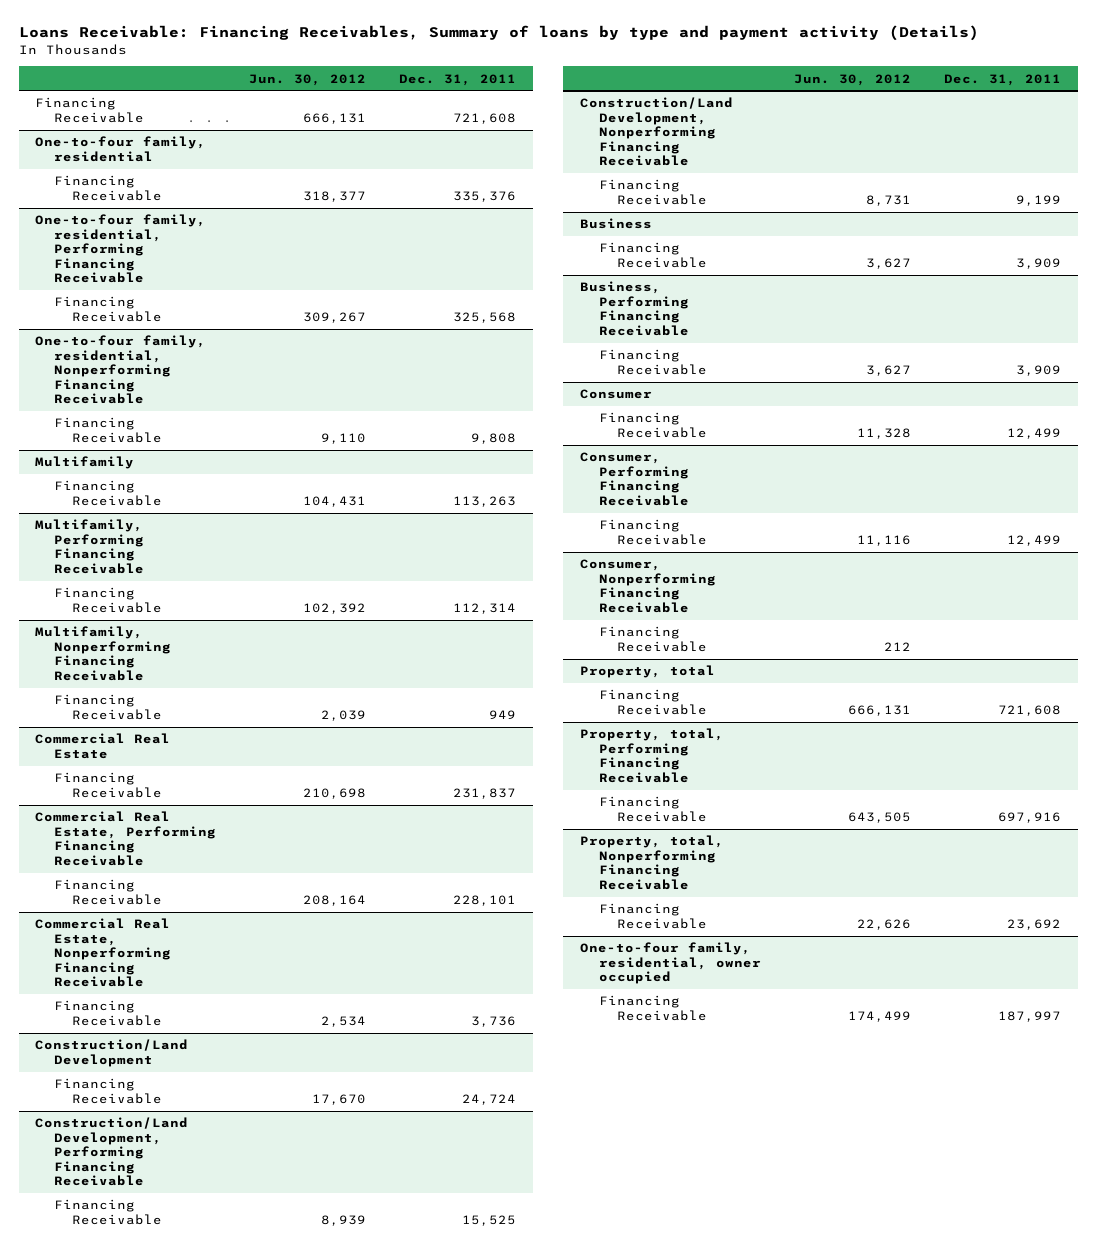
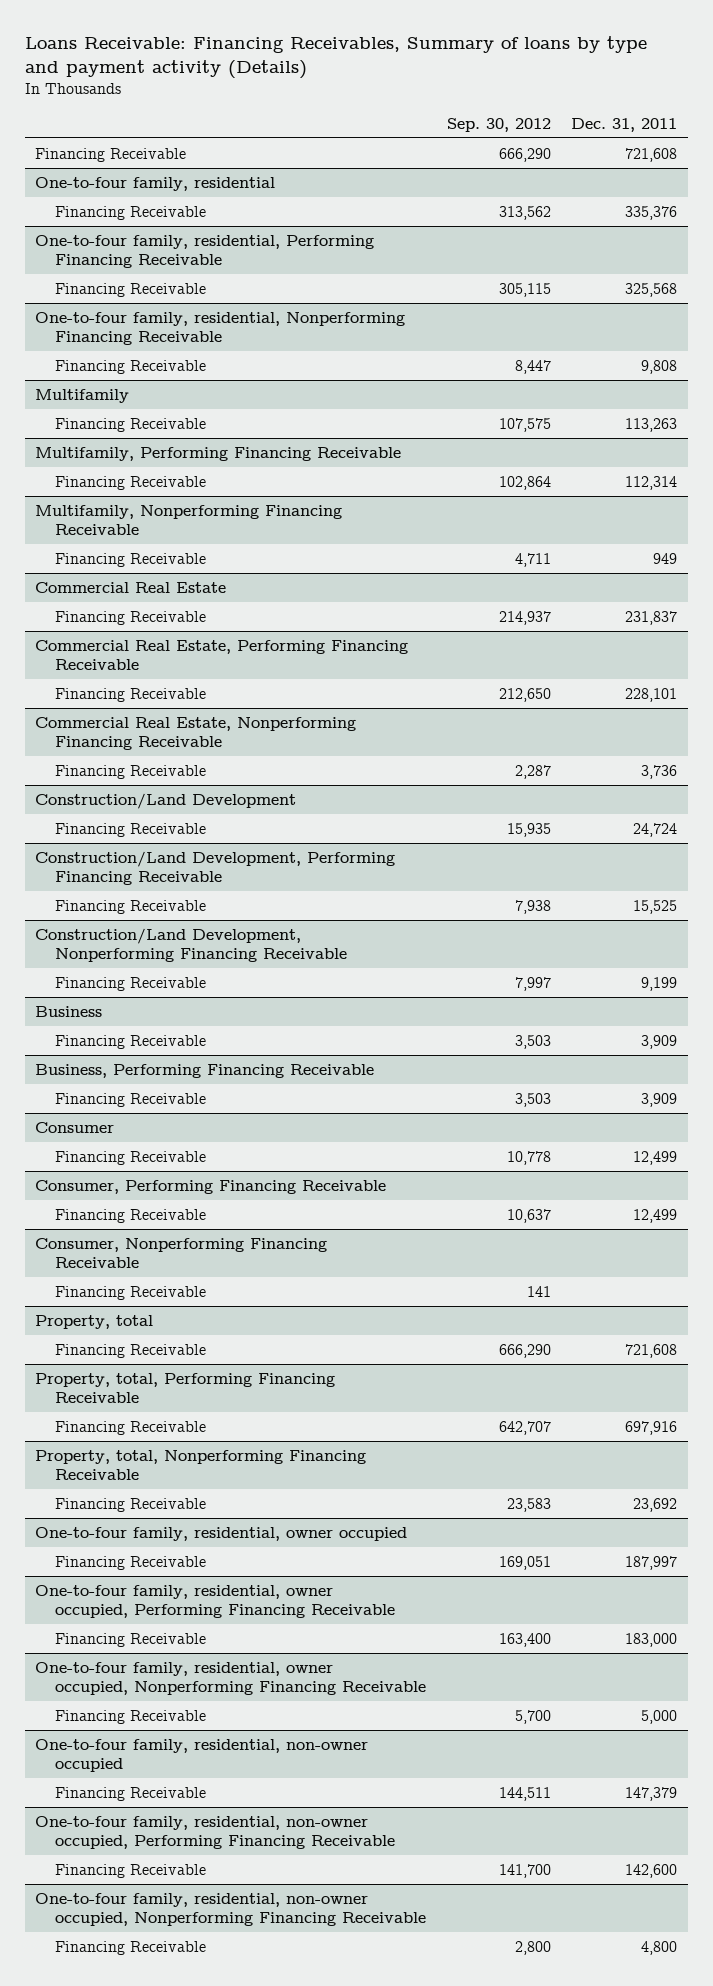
- | Jun. 30, 2012 | Dec. 31, 2011
+ | Sep. 30, 2012 | Dec. 31, 2011
+ One-to-four family, residential, owner occupied, Performing Financing Receivable
+ Financing Receivable | 163,400 | 183,000
+ One-to-four family, residential, owner occupied, Nonperforming Financing Receivable
+ Financing Receivable | 5,700 | 5,000
+ One-to-four family, residential, non-owner occupied
+ Financing Receivable | 144,511 | 147,379
+ One-to-four family, residential, non-owner occupied, Performing Financing Receivable
+ Financing Receivable | 141,700 | 142,600
+ One-to-four family, residential, non-owner occupied, Nonperforming Financing Receivable
+ Financing Receivable | 2,800 | 4,800

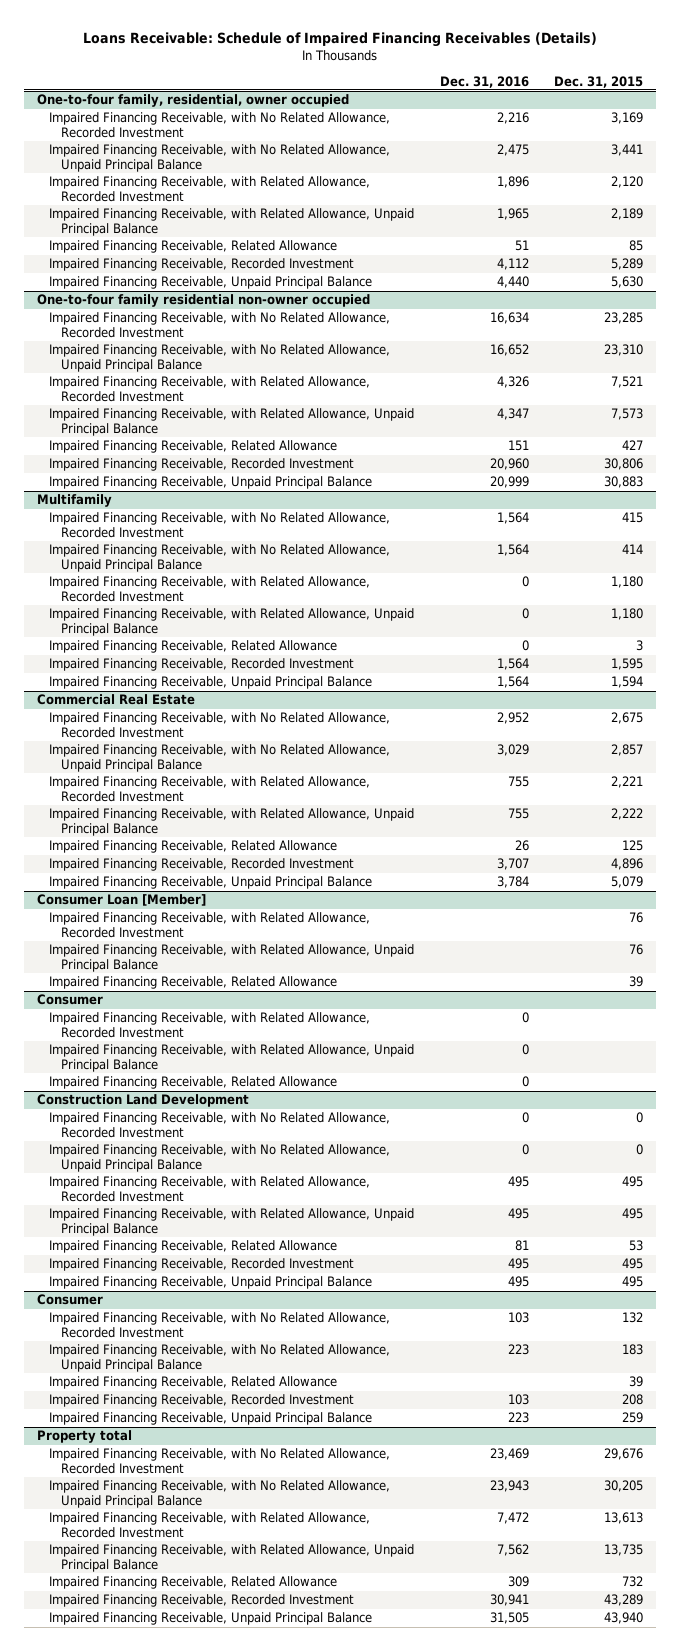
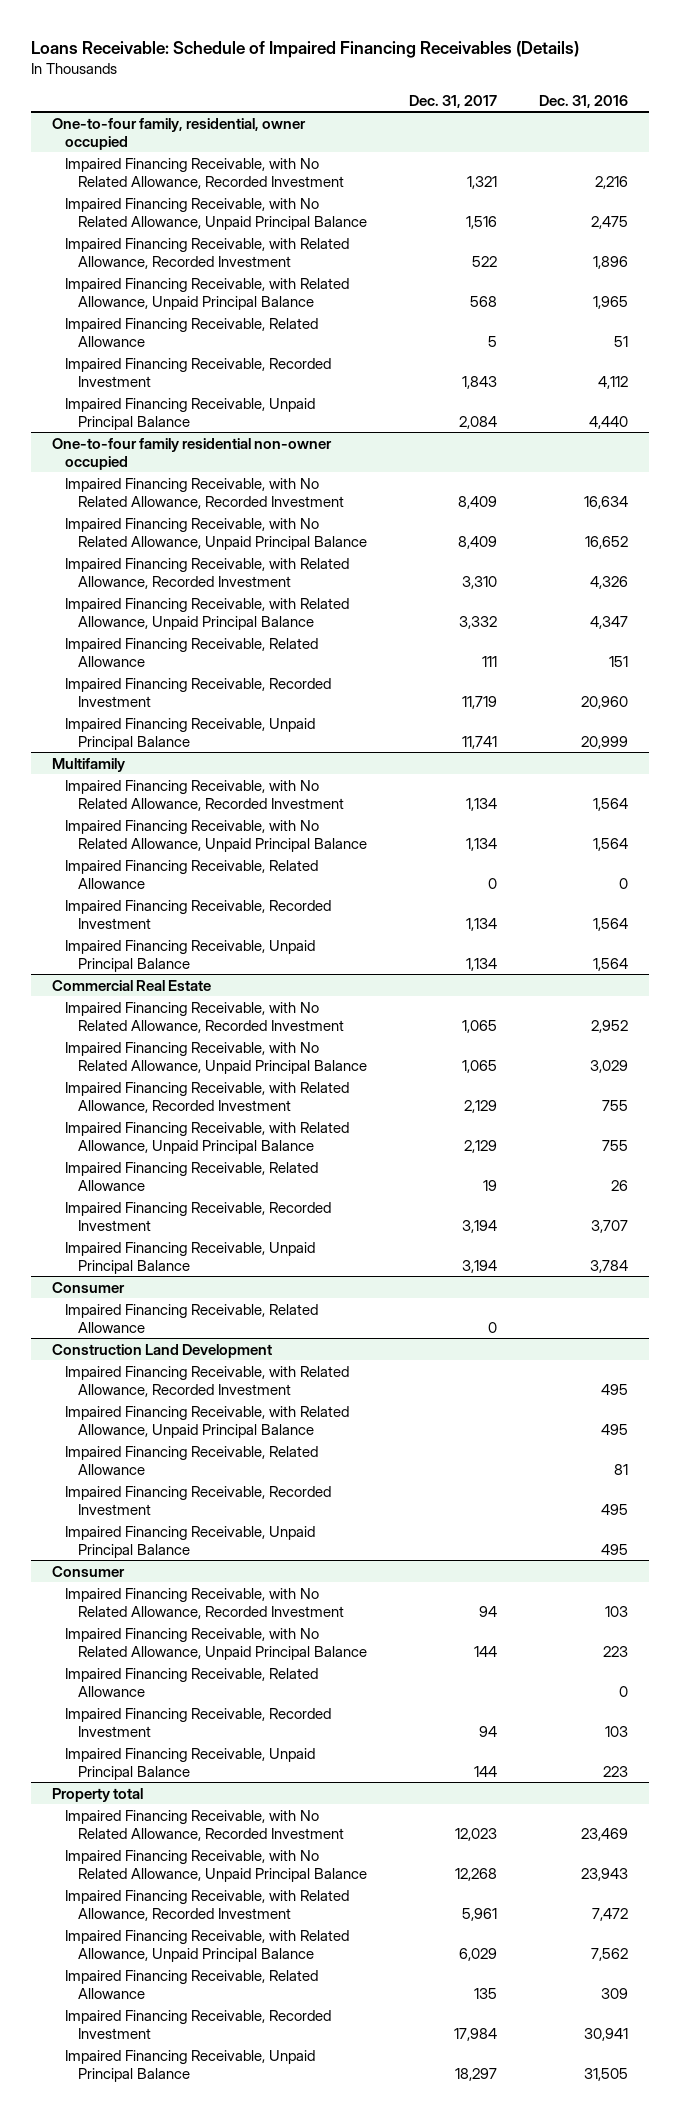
- | Dec. 31, 2016 | Dec. 31, 2015
+ | Dec. 31, 2017 | Dec. 31, 2016
@ Multifamily
- Impaired Financing Receivable, with Related Allowance, Recorded Investment | 0 | 1,180
- Impaired Financing Receivable, with Related Allowance, Unpaid Principal Balance | 0 | 1,180
- Consumer Loan [Member]
- Impaired Financing Receivable, with Related Allowance, Recorded Investment | | 76
- Impaired Financing Receivable, with Related Allowance, Unpaid Principal Balance | | 76
- Impaired Financing Receivable, Related Allowance | | 39
@ Consumer
- Impaired Financing Receivable, with Related Allowance, Recorded Investment | 0 |
- Impaired Financing Receivable, with Related Allowance, Unpaid Principal Balance | 0 |
moved up: Impaired Financing Receivable, Related Allowance | 0 |
@ Construction Land Development
- Impaired Financing Receivable, with No Related Allowance, Recorded Investment | 0 | 0
- Impaired Financing Receivable, with No Related Allowance, Unpaid Principal Balance | 0 | 0
@ Consumer
moved down: Impaired Financing Receivable, Related Allowance | | 0

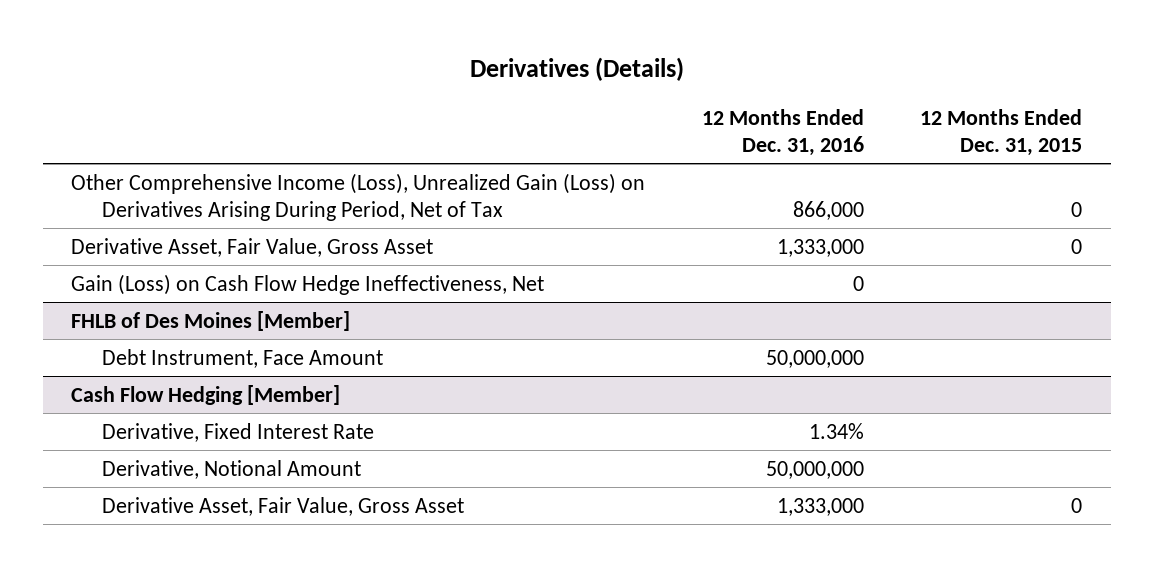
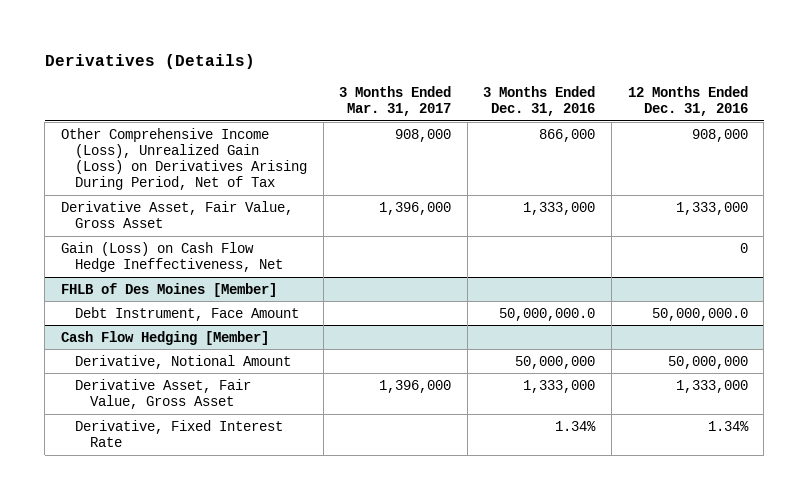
- | 12 Months Ended Dec. 31, 2016 | 12 Months Ended Dec. 31, 2015
+ | 3 Months Ended Mar. 31, 2017 | 3 Months Ended Dec. 31, 2016 | 12 Months Ended Dec. 31, 2016
- Other Comprehensive Income (Loss), Unrealized Gain (Loss) on Derivatives Arising During Period, Net of Tax | 866,000 | 0
+ Other Comprehensive Income (Loss), Unrealized Gain (Loss) on Derivatives Arising During Period, Net of Tax | 908,000 | 866,000 | 908,000
@ FHLB of Des Moines [Member]
- Debt Instrument, Face Amount | 50,000,000 |
+ Debt Instrument, Face Amount | | 50,000,000.0 | 50,000,000.0
@ Cash Flow Hedging [Member]
moved down: Derivative, Fixed Interest Rate | | 1.34% | 1.34%

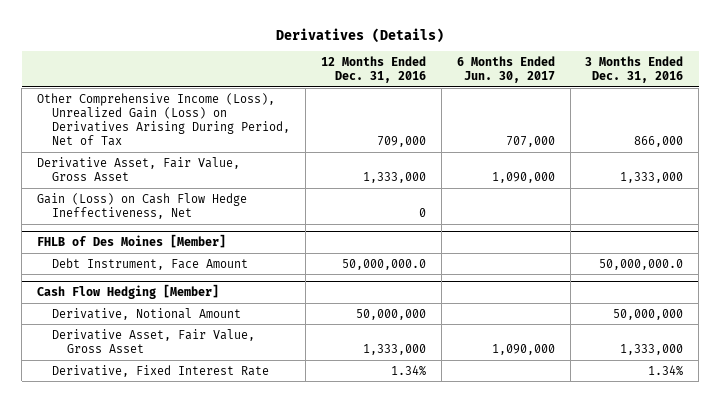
- | 3 Months Ended Mar. 31, 2017 | 3 Months Ended Dec. 31, 2016 | 12 Months Ended Dec. 31, 2016
+ | 12 Months Ended Dec. 31, 2016 | 6 Months Ended Jun. 30, 2017 | 3 Months Ended Dec. 31, 2016
- Other Comprehensive Income (Loss), Unrealized Gain (Loss) on Derivatives Arising During Period, Net of Tax | 908,000 | 866,000 | 908,000
+ Other Comprehensive Income (Loss), Unrealized Gain (Loss) on Derivatives Arising During Period, Net of Tax | 709,000 | 707,000 | 866,000

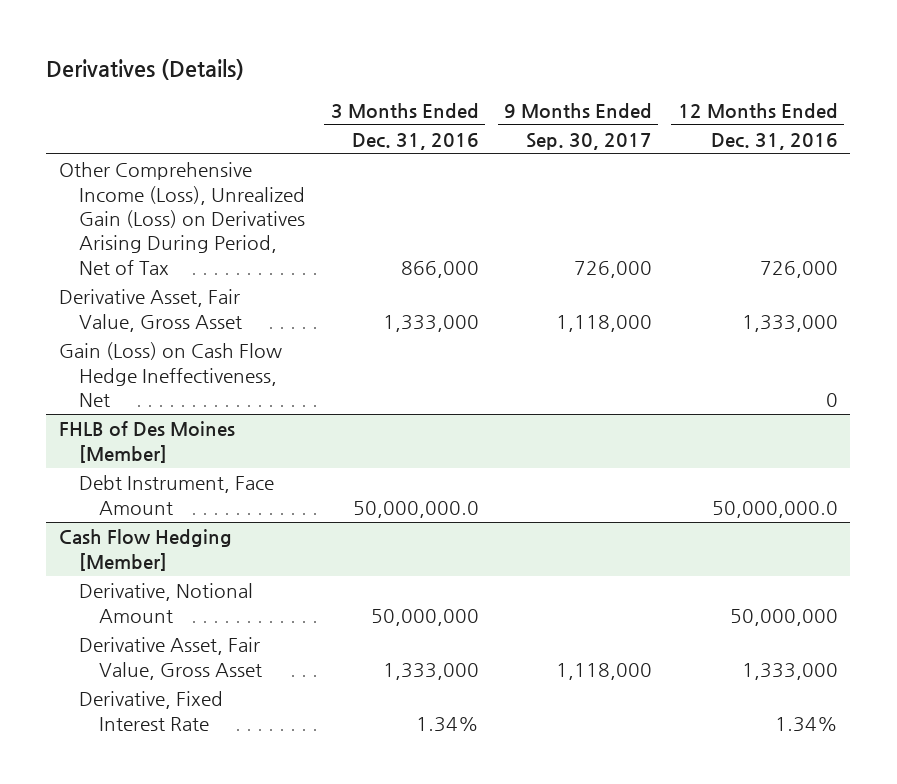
- | 12 Months Ended Dec. 31, 2016 | 6 Months Ended Jun. 30, 2017 | 3 Months Ended Dec. 31, 2016
+ | 3 Months Ended Dec. 31, 2016 | 9 Months Ended Sep. 30, 2017 | 12 Months Ended Dec. 31, 2016
- Other Comprehensive Income (Loss), Unrealized Gain (Loss) on Derivatives Arising During Period, Net of Tax | 709,000 | 707,000 | 866,000
+ Other Comprehensive Income (Loss), Unrealized Gain (Loss) on Derivatives Arising During Period, Net of Tax | 866,000 | 726,000 | 726,000

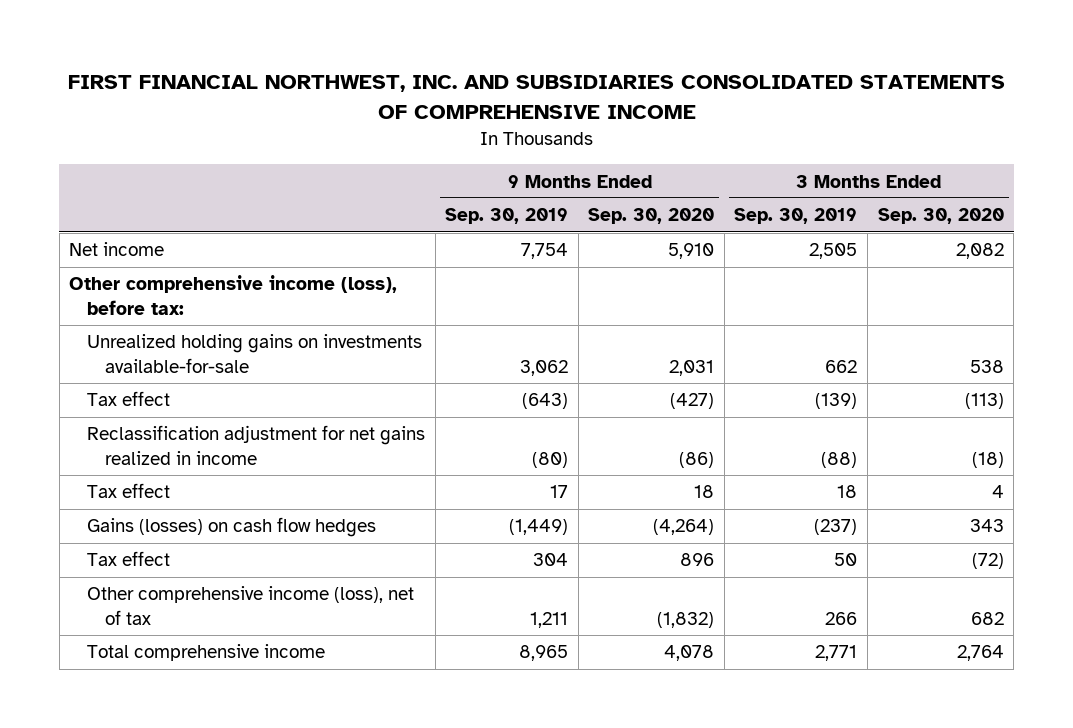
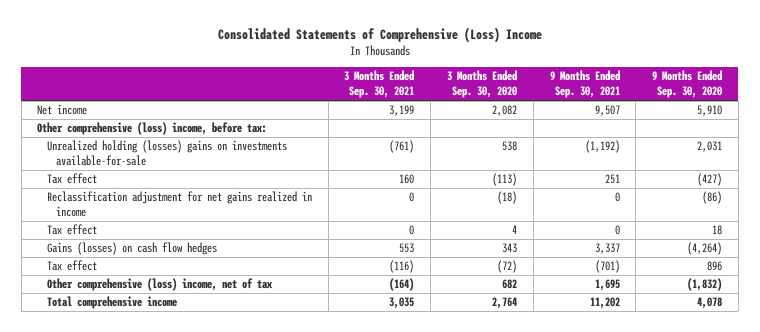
- FIRST FINANCIAL NORTHWEST, INC. AND SUBSIDIARIES CONSOLIDATED STATEMENTS OF COMPREHENSIVE INCOME
+ Consolidated Statements of Comprehensive (Loss) Income
- | 9 Months Ended Sep. 30, 2019 | 9 Months Ended Sep. 30, 2020 | 3 Months Ended Sep. 30, 2019 | 3 Months Ended Sep. 30, 2020
+ | 3 Months Ended Sep. 30, 2021 | 3 Months Ended Sep. 30, 2020 | 9 Months Ended Sep. 30, 2021 | 9 Months Ended Sep. 30, 2020
- Other comprehensive income (loss), before tax:
- Unrealized holding gains on investments available-for-sale | 3,062 | 2,031 | 662 | 538
+ Other comprehensive (loss) income, before tax:
+ Unrealized holding (losses) gains on investments available-for-sale | (761) | 538 | (1,192) | 2,031
- Other comprehensive income (loss), net of tax | 1,211 | (1,832) | 266 | 682
+ Other comprehensive (loss) income, net of tax | (164) | 682 | 1,695 | (1,832)

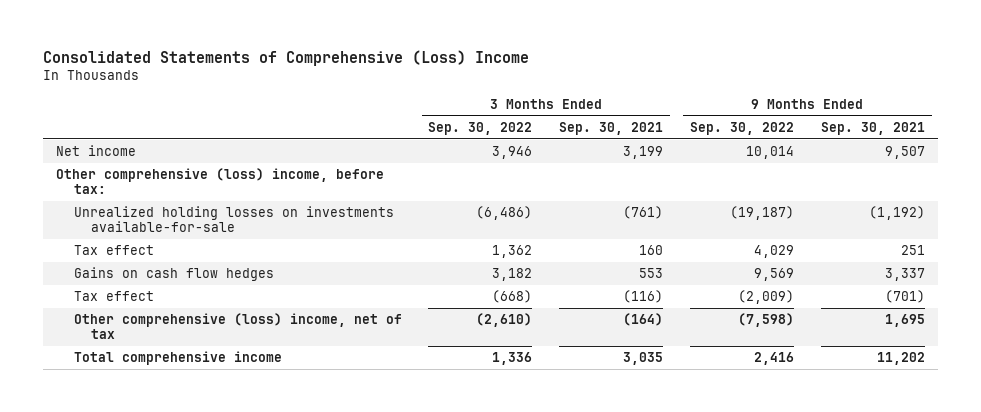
- | 3 Months Ended Sep. 30, 2021 | 3 Months Ended Sep. 30, 2020 | 9 Months Ended Sep. 30, 2021 | 9 Months Ended Sep. 30, 2020
+ | 3 Months Ended Sep. 30, 2022 | 3 Months Ended Sep. 30, 2021 | 9 Months Ended Sep. 30, 2022 | 9 Months Ended Sep. 30, 2021
- Unrealized holding (losses) gains on investments available-for-sale | (761) | 538 | (1,192) | 2,031
+ Unrealized holding losses on investments available-for-sale | (6,486) | (761) | (19,187) | (1,192)
- Reclassification adjustment for net gains realized in income | 0 | (18) | 0 | (86)
- Tax effect | 0 | 4 | 0 | 18
- Gains (losses) on cash flow hedges | 553 | 343 | 3,337 | (4,264)
+ Gains on cash flow hedges | 3,182 | 553 | 9,569 | 3,337

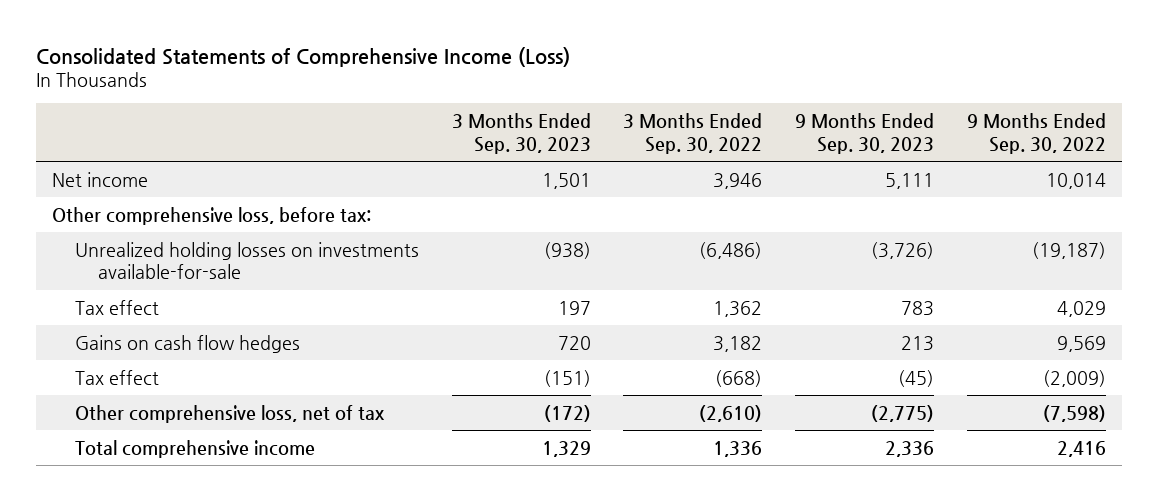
- Consolidated Statements of Comprehensive (Loss) Income
+ Consolidated Statements of Comprehensive Income (Loss)
- | 3 Months Ended Sep. 30, 2022 | 3 Months Ended Sep. 30, 2021 | 9 Months Ended Sep. 30, 2022 | 9 Months Ended Sep. 30, 2021
+ | 3 Months Ended Sep. 30, 2023 | 3 Months Ended Sep. 30, 2022 | 9 Months Ended Sep. 30, 2023 | 9 Months Ended Sep. 30, 2022
- Other comprehensive (loss) income, before tax:
+ Other comprehensive loss, before tax:
- Other comprehensive (loss) income, net of tax | (2,610) | (164) | (7,598) | 1,695
+ Other comprehensive loss, net of tax | (172) | (2,610) | (2,775) | (7,598)

